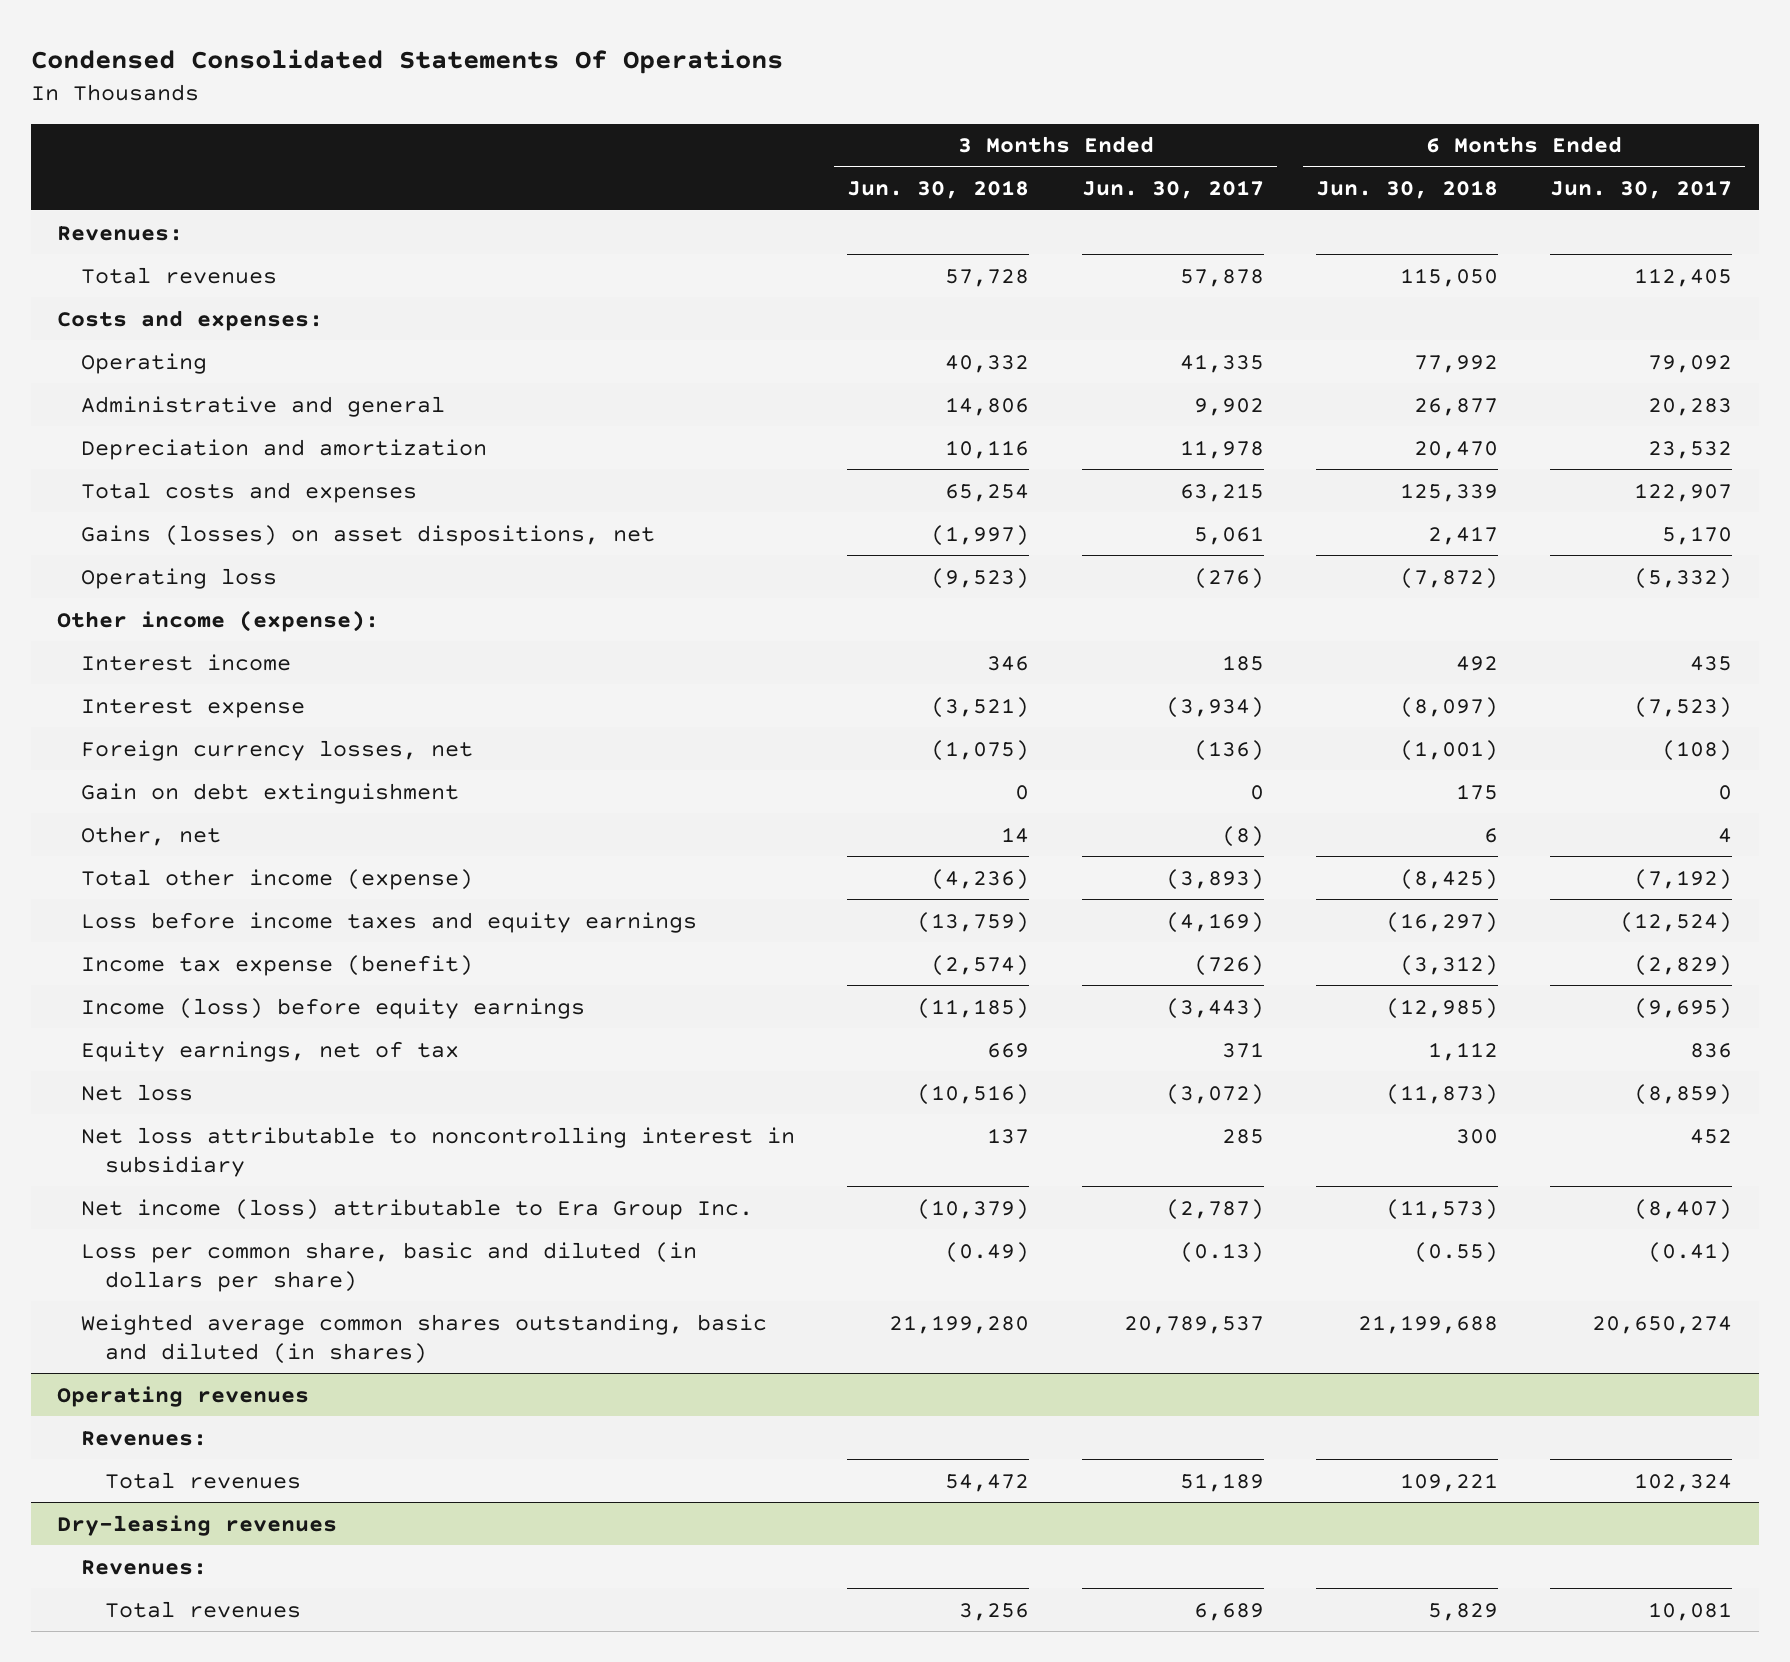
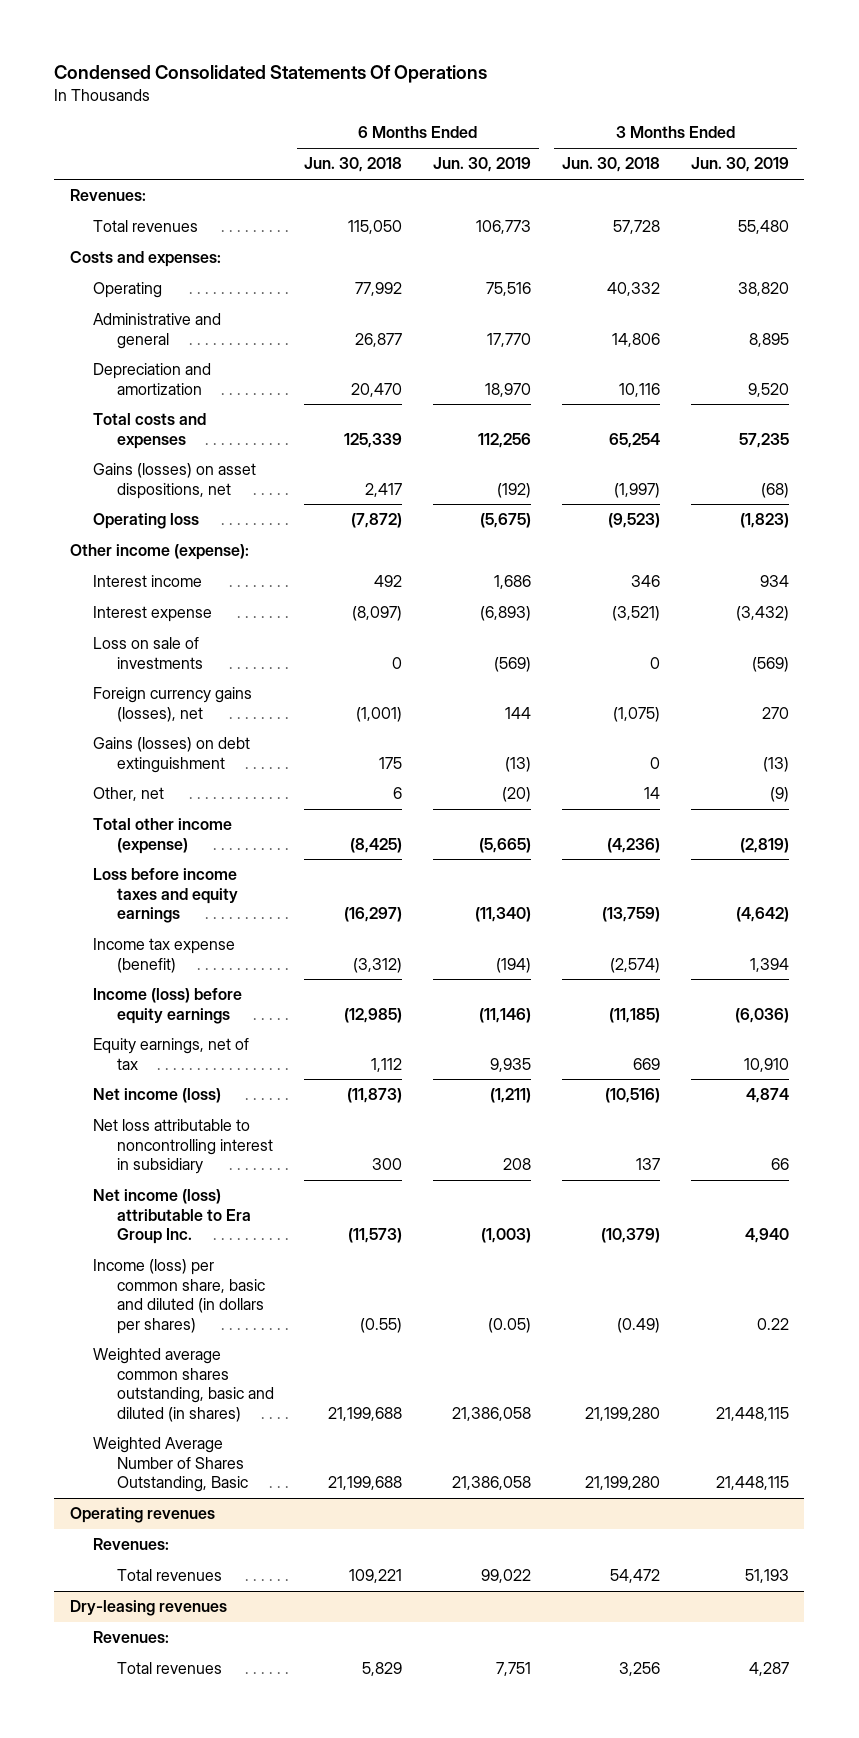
- | 3 Months Ended Jun. 30, 2018 | 3 Months Ended Jun. 30, 2017 | 6 Months Ended Jun. 30, 2018 | 6 Months Ended Jun. 30, 2017
+ | 6 Months Ended Jun. 30, 2018 | 6 Months Ended Jun. 30, 2019 | 3 Months Ended Jun. 30, 2018 | 3 Months Ended Jun. 30, 2019
- Foreign currency losses, net | (1,075) | (136) | (1,001) | (108)
- Gain on debt extinguishment | 0 | 0 | 175 | 0
+ Loss on sale of investments | 0 | (569) | 0 | (569)
+ Foreign currency gains (losses), net | (1,001) | 144 | (1,075) | 270
+ Gains (losses) on debt extinguishment | 175 | (13) | 0 | (13)
- Net loss | (10,516) | (3,072) | (11,873) | (8,859)
+ Net income (loss) | (11,873) | (1,211) | (10,516) | 4,874
- Loss per common share, basic and diluted (in dollars per share) | (0.49) | (0.13) | (0.55) | (0.41)
+ Income (loss) per common share, basic and diluted (in dollars per shares) | (0.55) | (0.05) | (0.49) | 0.22
+ Weighted Average Number of Shares Outstanding, Basic | 21,199,688 | 21,386,058 | 21,199,280 | 21,448,115

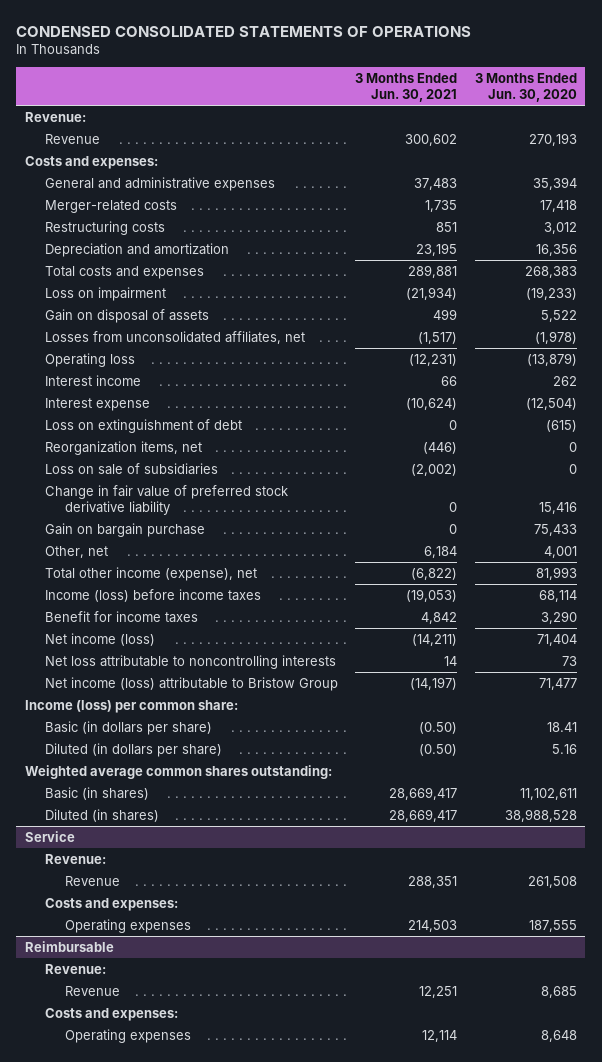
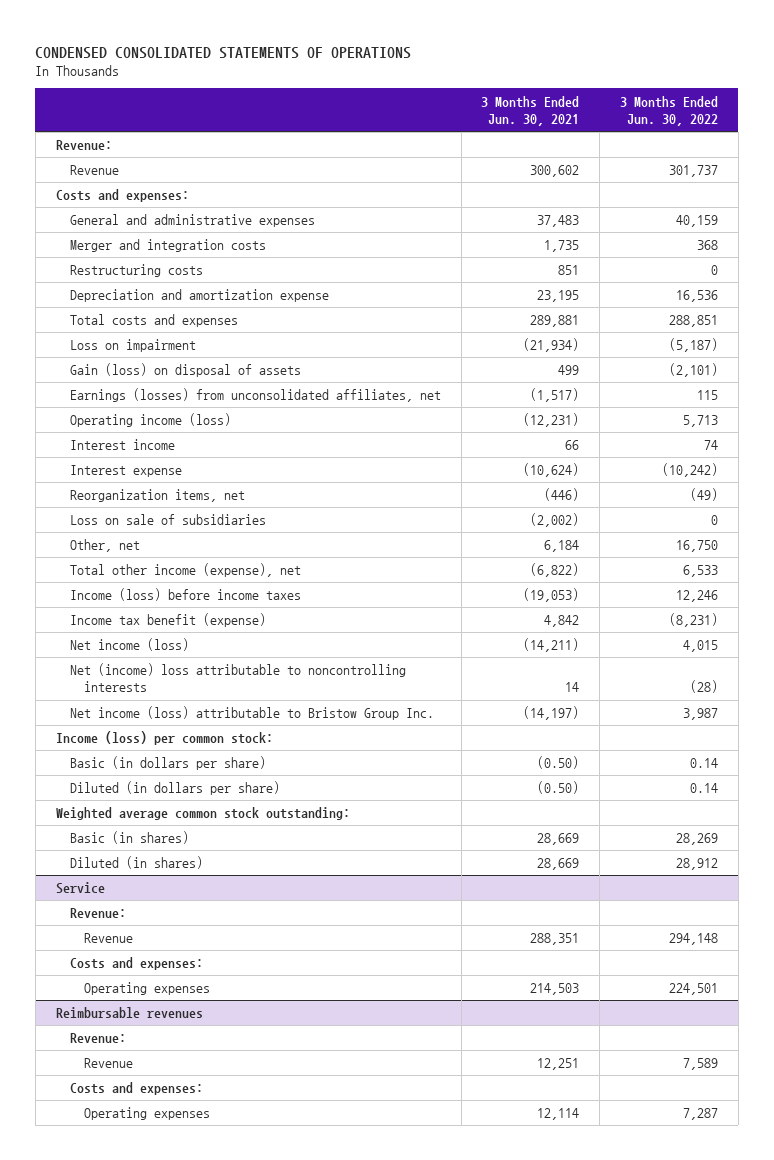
- | 3 Months Ended Jun. 30, 2021 | 3 Months Ended Jun. 30, 2020
+ | 3 Months Ended Jun. 30, 2021 | 3 Months Ended Jun. 30, 2022
- Merger-related costs | 1,735 | 17,418
+ Merger and integration costs | 1,735 | 368
- Depreciation and amortization | 23,195 | 16,356
+ Depreciation and amortization expense | 23,195 | 16,536
- Gain on disposal of assets | 499 | 5,522
- Losses from unconsolidated affiliates, net | (1,517) | (1,978)
- Operating loss | (12,231) | (13,879)
+ Gain (loss) on disposal of assets | 499 | (2,101)
+ Earnings (losses) from unconsolidated affiliates, net | (1,517) | 115
+ Operating income (loss) | (12,231) | 5,713
- Loss on extinguishment of debt | 0 | (615)
- Change in fair value of preferred stock derivative liability | 0 | 15,416
- Gain on bargain purchase | 0 | 75,433
- Benefit for income taxes | 4,842 | 3,290
+ Income tax benefit (expense) | 4,842 | (8,231)
- Net loss attributable to noncontrolling interests | 14 | 73
- Net income (loss) attributable to Bristow Group | (14,197) | 71,477
- Income (loss) per common share:
+ Net (income) loss attributable to noncontrolling interests | 14 | (28)
+ Net income (loss) attributable to Bristow Group Inc. | (14,197) | 3,987
+ Income (loss) per common stock:
- Weighted average common shares outstanding:
- Basic (in shares) | 28,669,417 | 11,102,611
- Diluted (in shares) | 28,669,417 | 38,988,528
+ Weighted average common stock outstanding:
+ Basic (in shares) | 28,669 | 28,269
+ Diluted (in shares) | 28,669 | 28,912
- Reimbursable
+ Reimbursable revenues

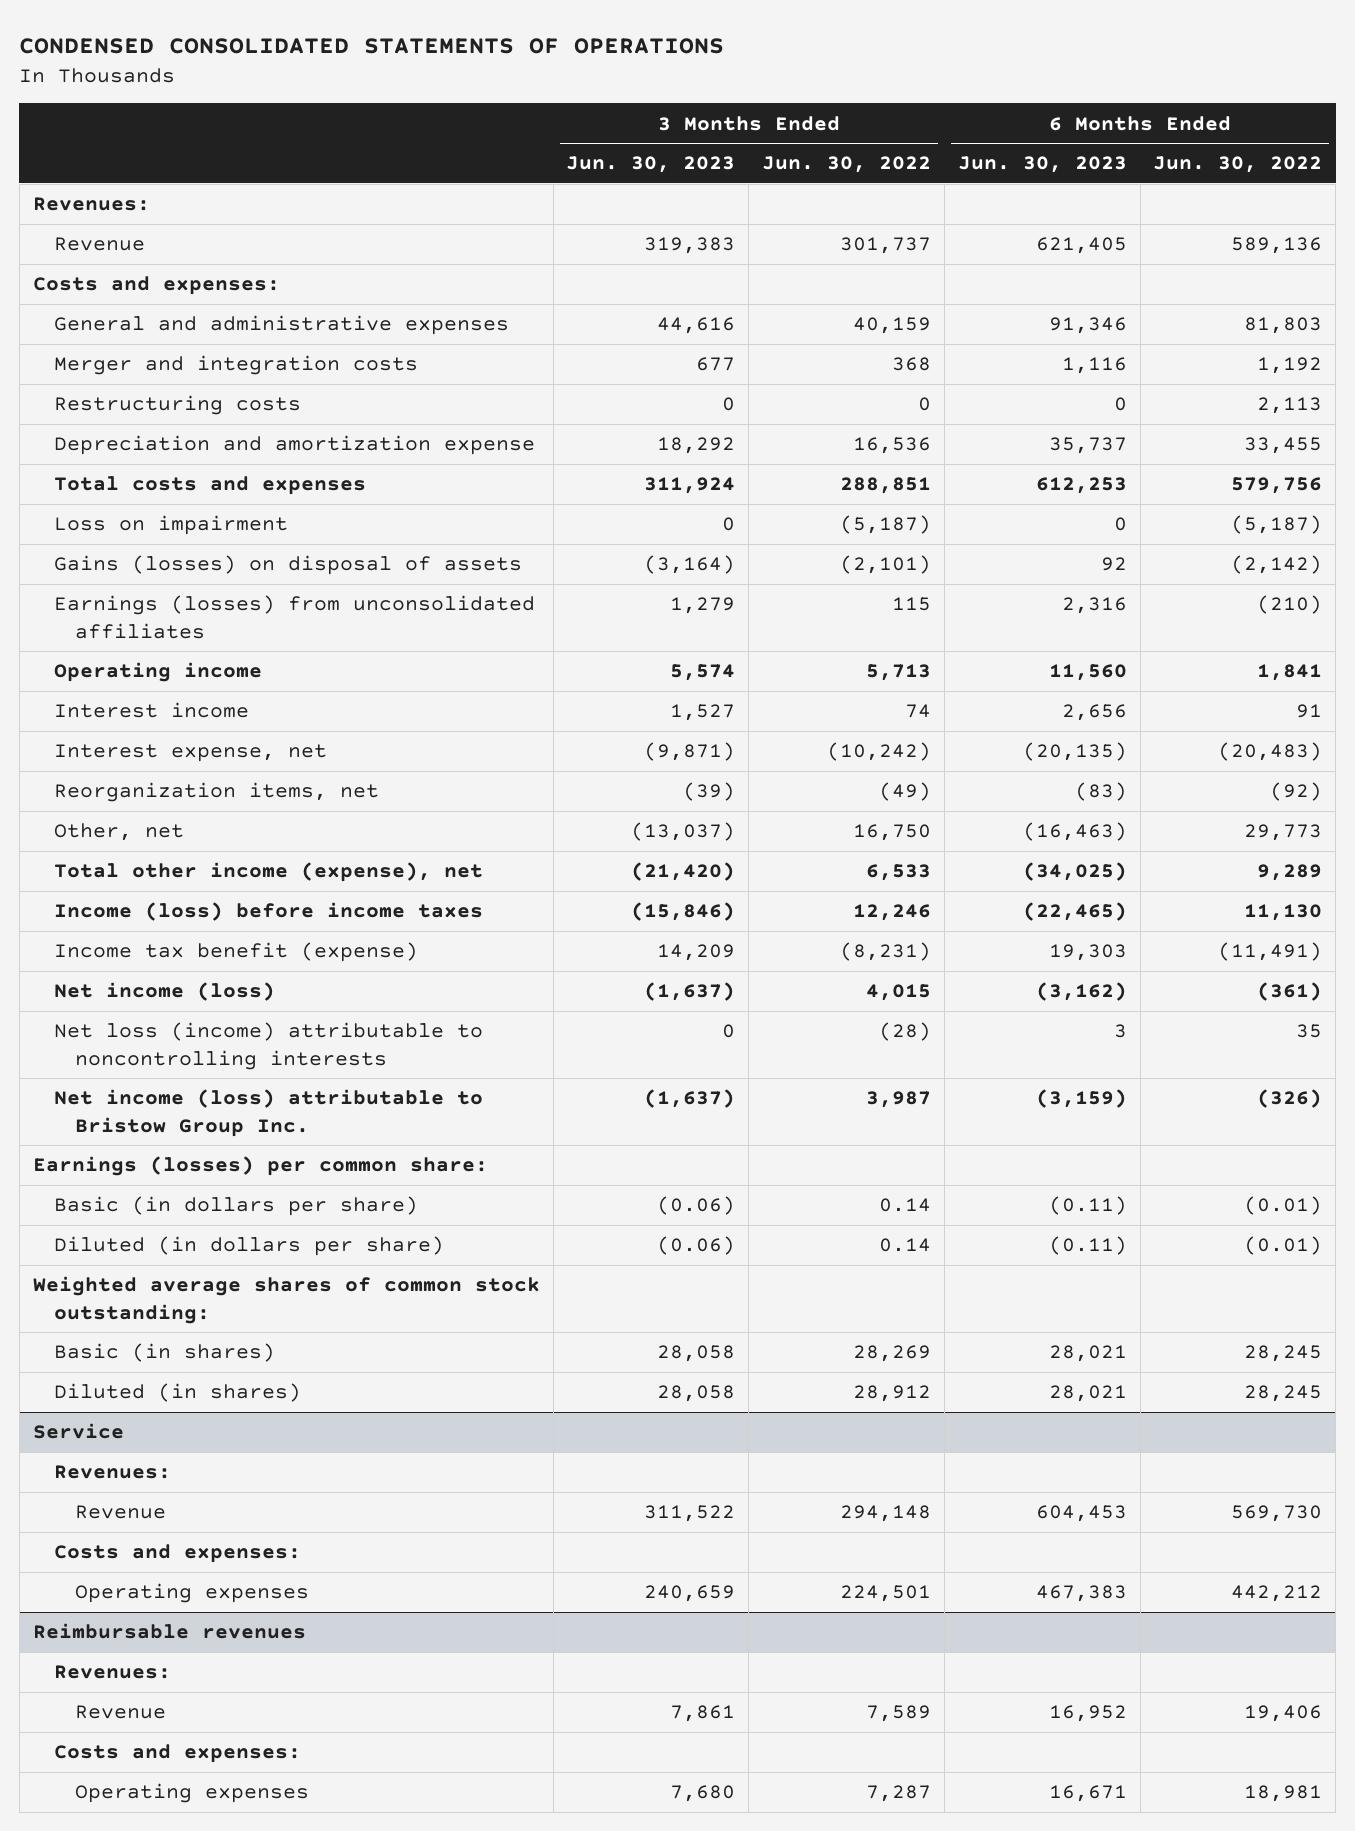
- | 3 Months Ended Jun. 30, 2021 | 3 Months Ended Jun. 30, 2022
+ | 3 Months Ended Jun. 30, 2023 | 3 Months Ended Jun. 30, 2022 | 6 Months Ended Jun. 30, 2023 | 6 Months Ended Jun. 30, 2022
- Revenue:
+ Revenues:
- Gain (loss) on disposal of assets | 499 | (2,101)
- Earnings (losses) from unconsolidated affiliates, net | (1,517) | 115
- Operating income (loss) | (12,231) | 5,713
+ Gains (losses) on disposal of assets | (3,164) | (2,101) | 92 | (2,142)
+ Earnings (losses) from unconsolidated affiliates | 1,279 | 115 | 2,316 | (210)
+ Operating income | 5,574 | 5,713 | 11,560 | 1,841
- Interest expense | (10,624) | (10,242)
+ Interest expense, net | (9,871) | (10,242) | (20,135) | (20,483)
- Loss on sale of subsidiaries | (2,002) | 0
- Net (income) loss attributable to noncontrolling interests | 14 | (28)
+ Net loss (income) attributable to noncontrolling interests | 0 | (28) | 3 | 35
- Income (loss) per common stock:
+ Earnings (losses) per common share:
- Weighted average common stock outstanding:
+ Weighted average shares of common stock outstanding:
@ Service
- Revenue:
+ Revenues:
@ Reimbursable revenues
- Revenue:
+ Revenues:

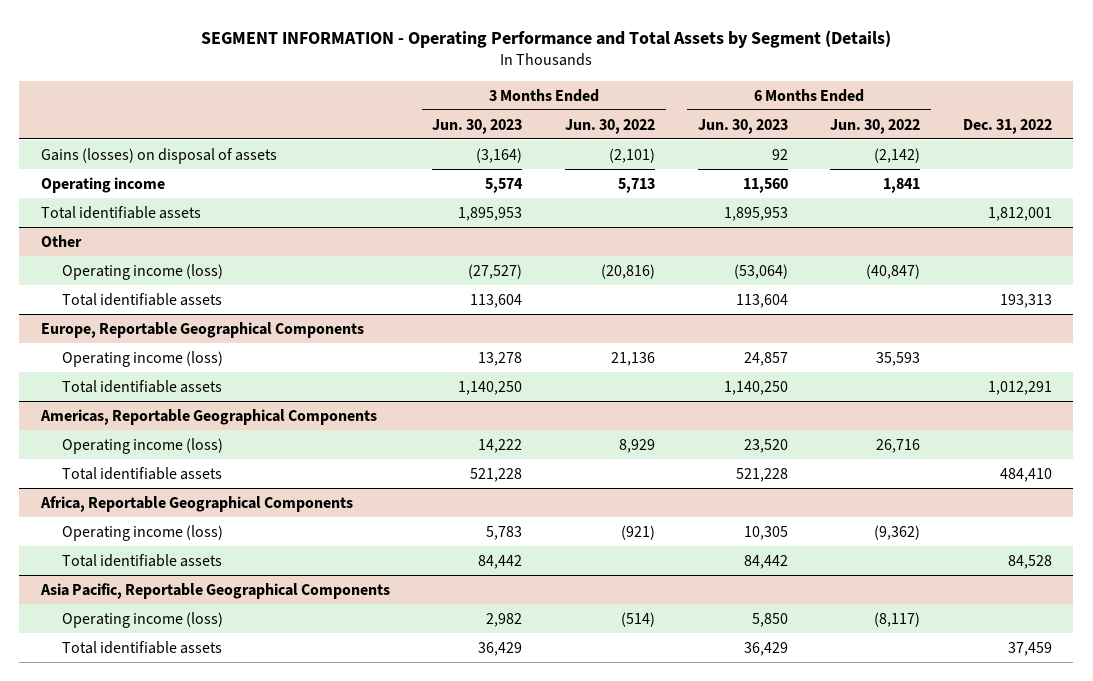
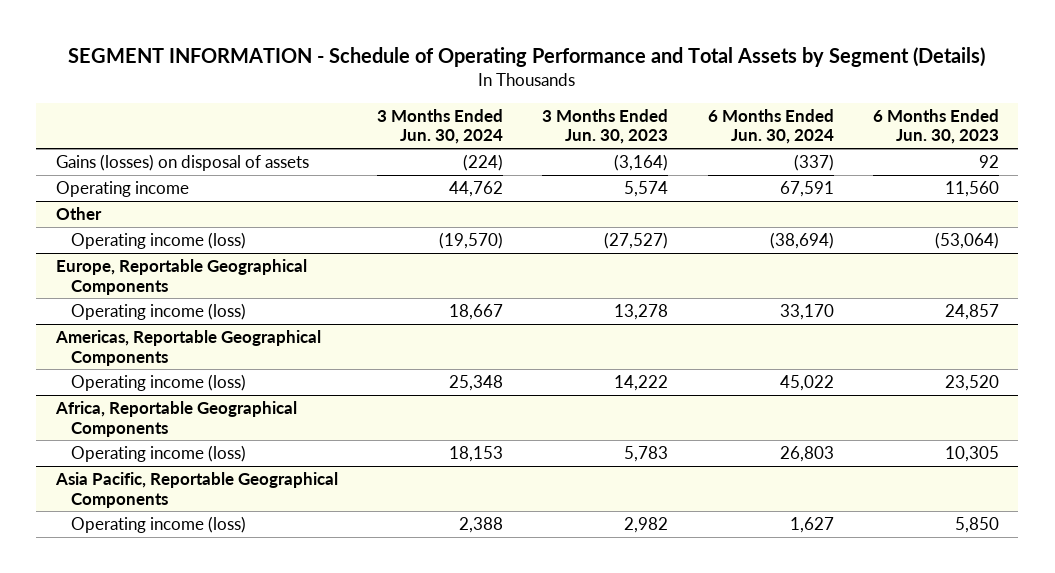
- SEGMENT INFORMATION - Operating Performance and Total Assets by Segment (Details)
+ SEGMENT INFORMATION - Schedule of Operating Performance and Total Assets by Segment (Details)
- | 3 Months Ended Jun. 30, 2023 | 3 Months Ended Jun. 30, 2022 | 6 Months Ended Jun. 30, 2023 | 6 Months Ended Jun. 30, 2022 | Dec. 31, 2022
+ | 3 Months Ended Jun. 30, 2024 | 3 Months Ended Jun. 30, 2023 | 6 Months Ended Jun. 30, 2024 | 6 Months Ended Jun. 30, 2023
- Total identifiable assets | 1,895,953 | | 1,895,953 | | 1,812,001
@ Other
- Total identifiable assets | 113,604 | | 113,604 | | 193,313
@ Europe, Reportable Geographical Components
- Total identifiable assets | 1,140,250 | | 1,140,250 | | 1,012,291
@ Americas, Reportable Geographical Components
- Total identifiable assets | 521,228 | | 521,228 | | 484,410
@ Africa, Reportable Geographical Components
- Total identifiable assets | 84,442 | | 84,442 | | 84,528
@ Asia Pacific, Reportable Geographical Components
- Total identifiable assets | 36,429 | | 36,429 | | 37,459

